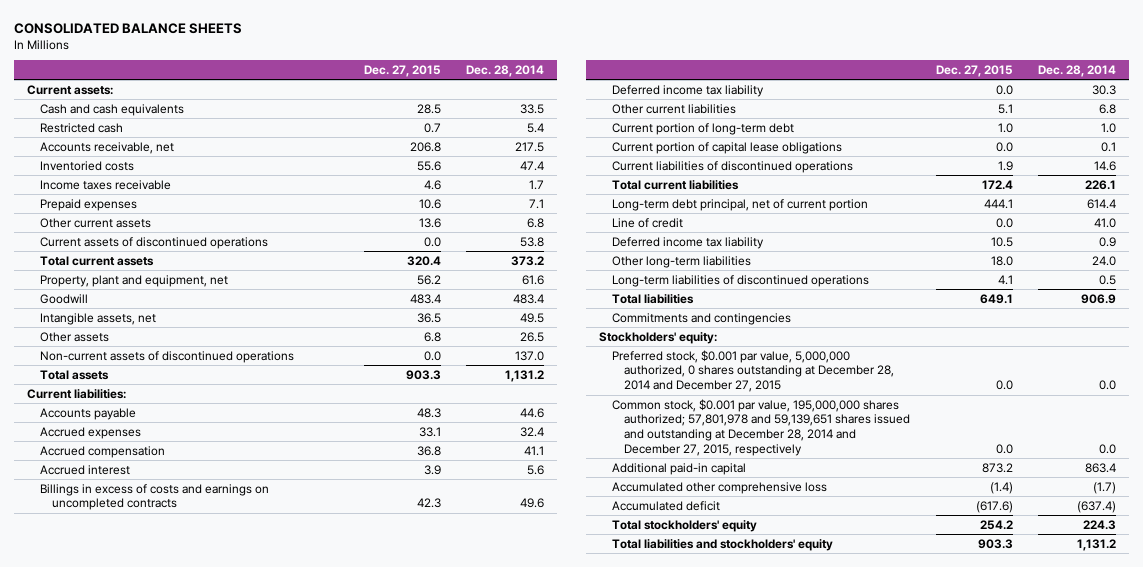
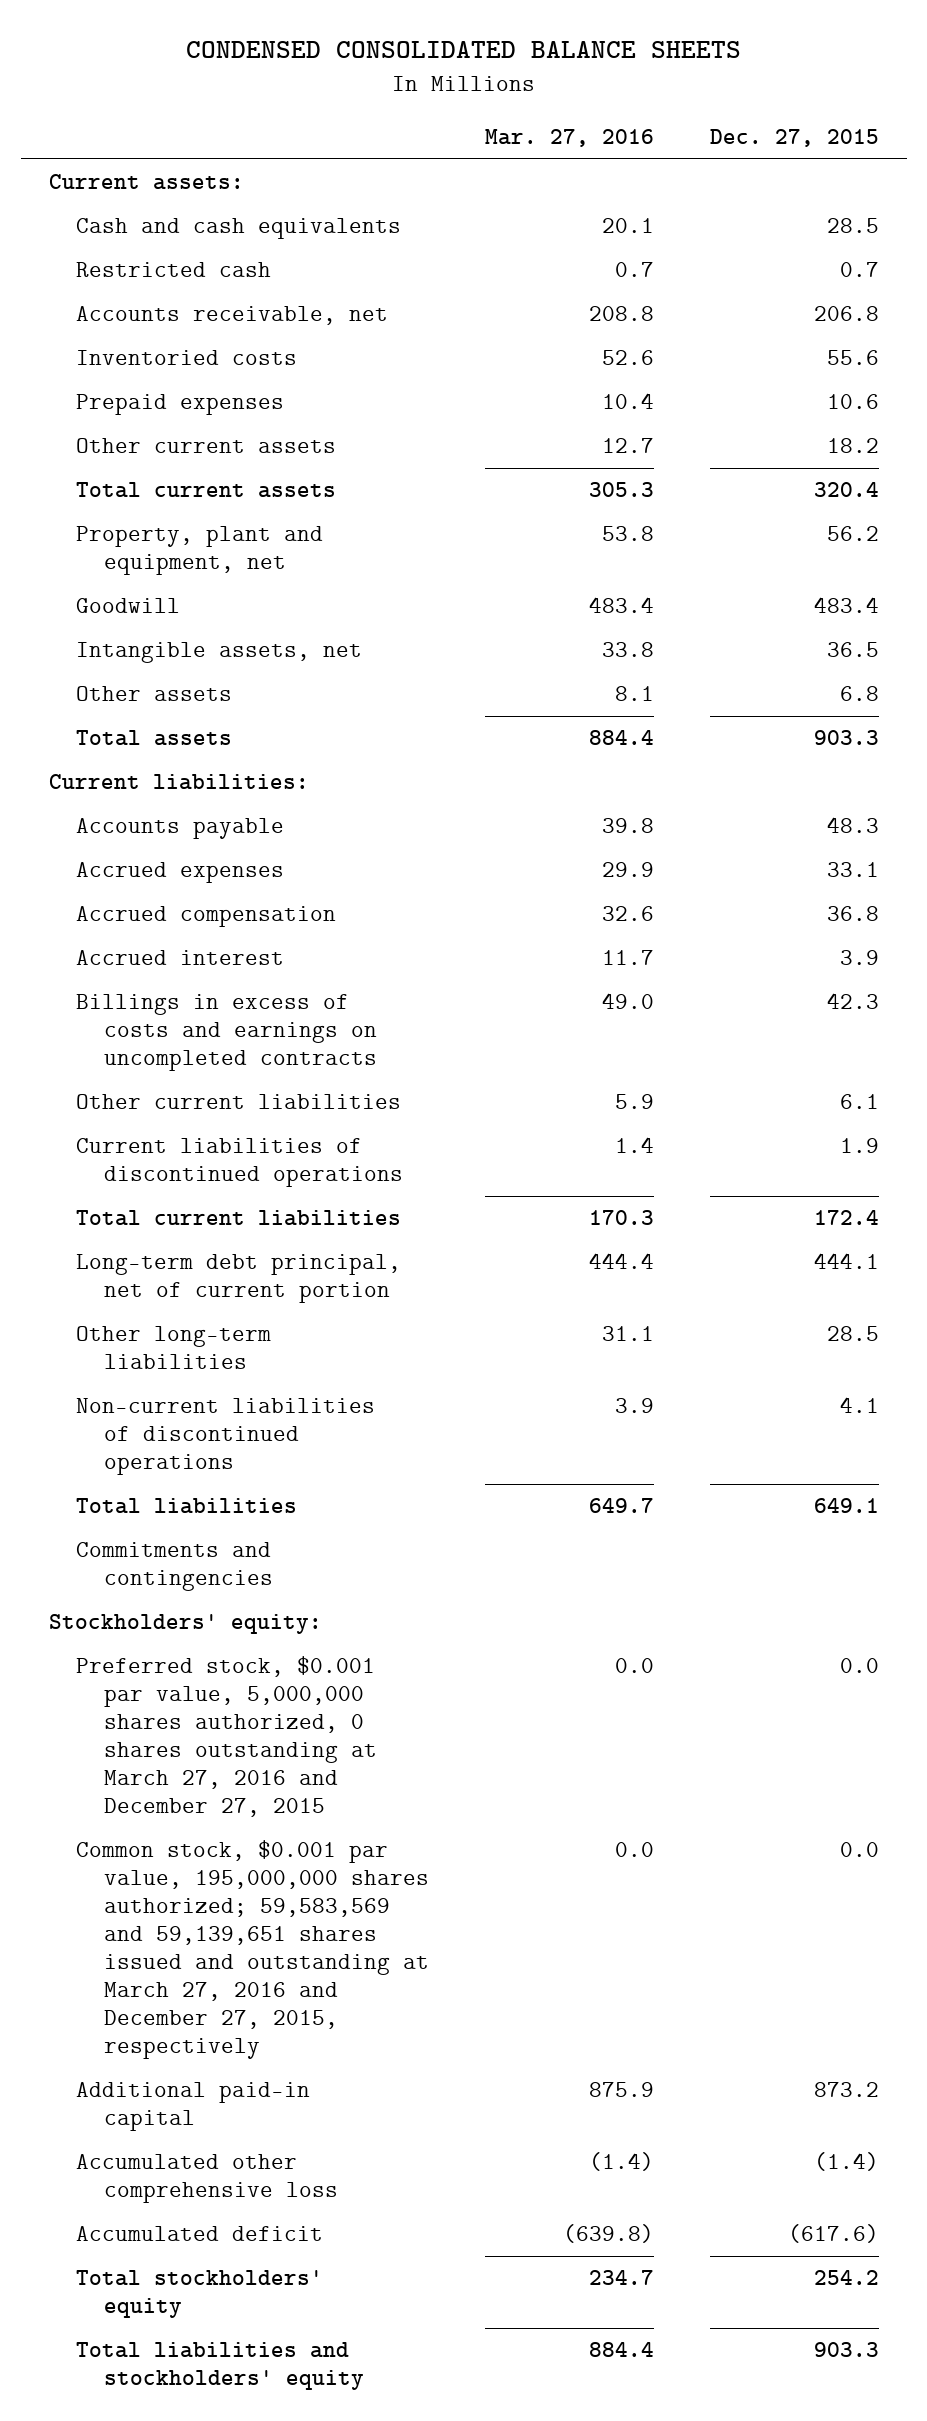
- CONSOLIDATED BALANCE SHEETS
+ CONDENSED CONSOLIDATED BALANCE SHEETS
- | Dec. 27, 2015 | Dec. 28, 2014
+ | Mar. 27, 2016 | Dec. 27, 2015
- Income taxes receivable | 4.6 | 1.7
- Other current assets | 13.6 | 6.8
- Current assets of discontinued operations | 0.0 | 53.8
+ Other current assets | 12.7 | 18.2
- Non-current assets of discontinued operations | 0.0 | 137.0
- Deferred income tax liability | 0.0 | 30.3
- Other current liabilities | 5.1 | 6.8
- Current portion of long-term debt | 1.0 | 1.0
- Current portion of capital lease obligations | 0.0 | 0.1
+ Other current liabilities | 5.9 | 6.1
- Line of credit | 0.0 | 41.0
- Deferred income tax liability | 10.5 | 0.9
- Other long-term liabilities | 18.0 | 24.0
- Long-term liabilities of discontinued operations | 4.1 | 0.5
+ Other long-term liabilities | 31.1 | 28.5
+ Non-current liabilities of discontinued operations | 3.9 | 4.1
- Preferred stock, $0.001 par value, 5,000,000 authorized, 0 shares outstanding at December 28, 2014 and December 27, 2015 | 0.0 | 0.0
- Common stock, $0.001 par value, 195,000,000 shares authorized; 57,801,978 and 59,139,651 shares issued and outstanding at December 28, 2014 and December 27, 2015, respectively | 0.0 | 0.0
+ Preferred stock, $0.001 par value, 5,000,000 shares authorized, 0 shares outstanding at March 27, 2016 and December 27, 2015 | 0.0 | 0.0
+ Common stock, $0.001 par value, 195,000,000 shares authorized; 59,583,569 and 59,139,651 shares issued and outstanding at March 27, 2016 and December 27, 2015, respectively | 0.0 | 0.0

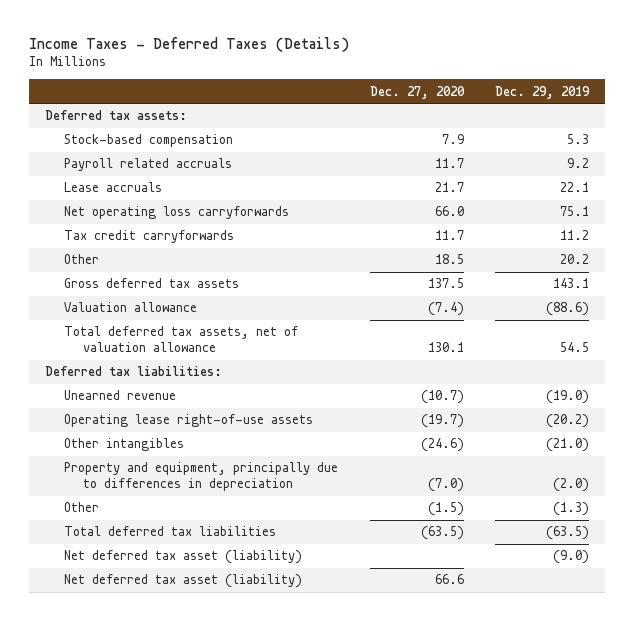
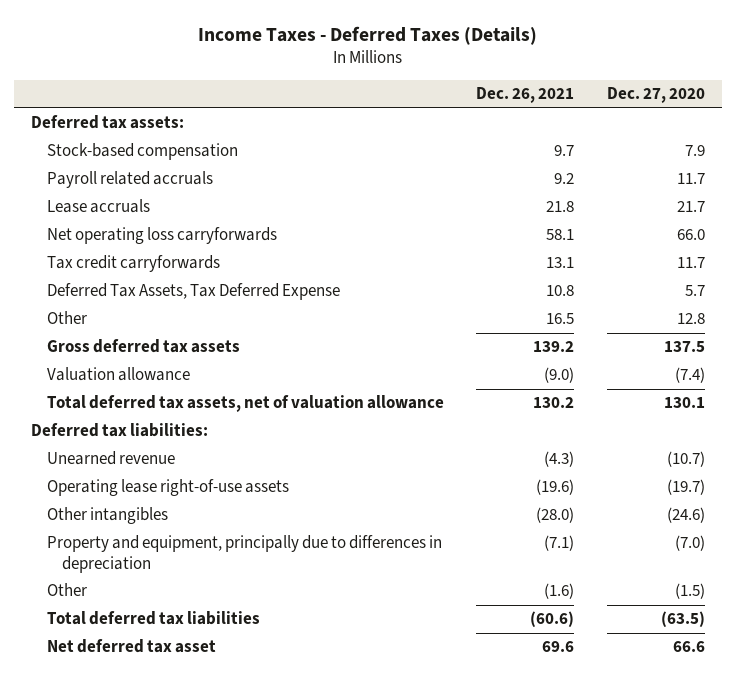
- | Dec. 27, 2020 | Dec. 29, 2019
+ | Dec. 26, 2021 | Dec. 27, 2020
- Other | 18.5 | 20.2
+ Deferred Tax Assets, Tax Deferred Expense | 10.8 | 5.7
+ Other | 16.5 | 12.8
- Net deferred tax asset (liability) | | (9.0)
- Net deferred tax asset (liability) | 66.6 |
+ Net deferred tax asset | 69.6 | 66.6

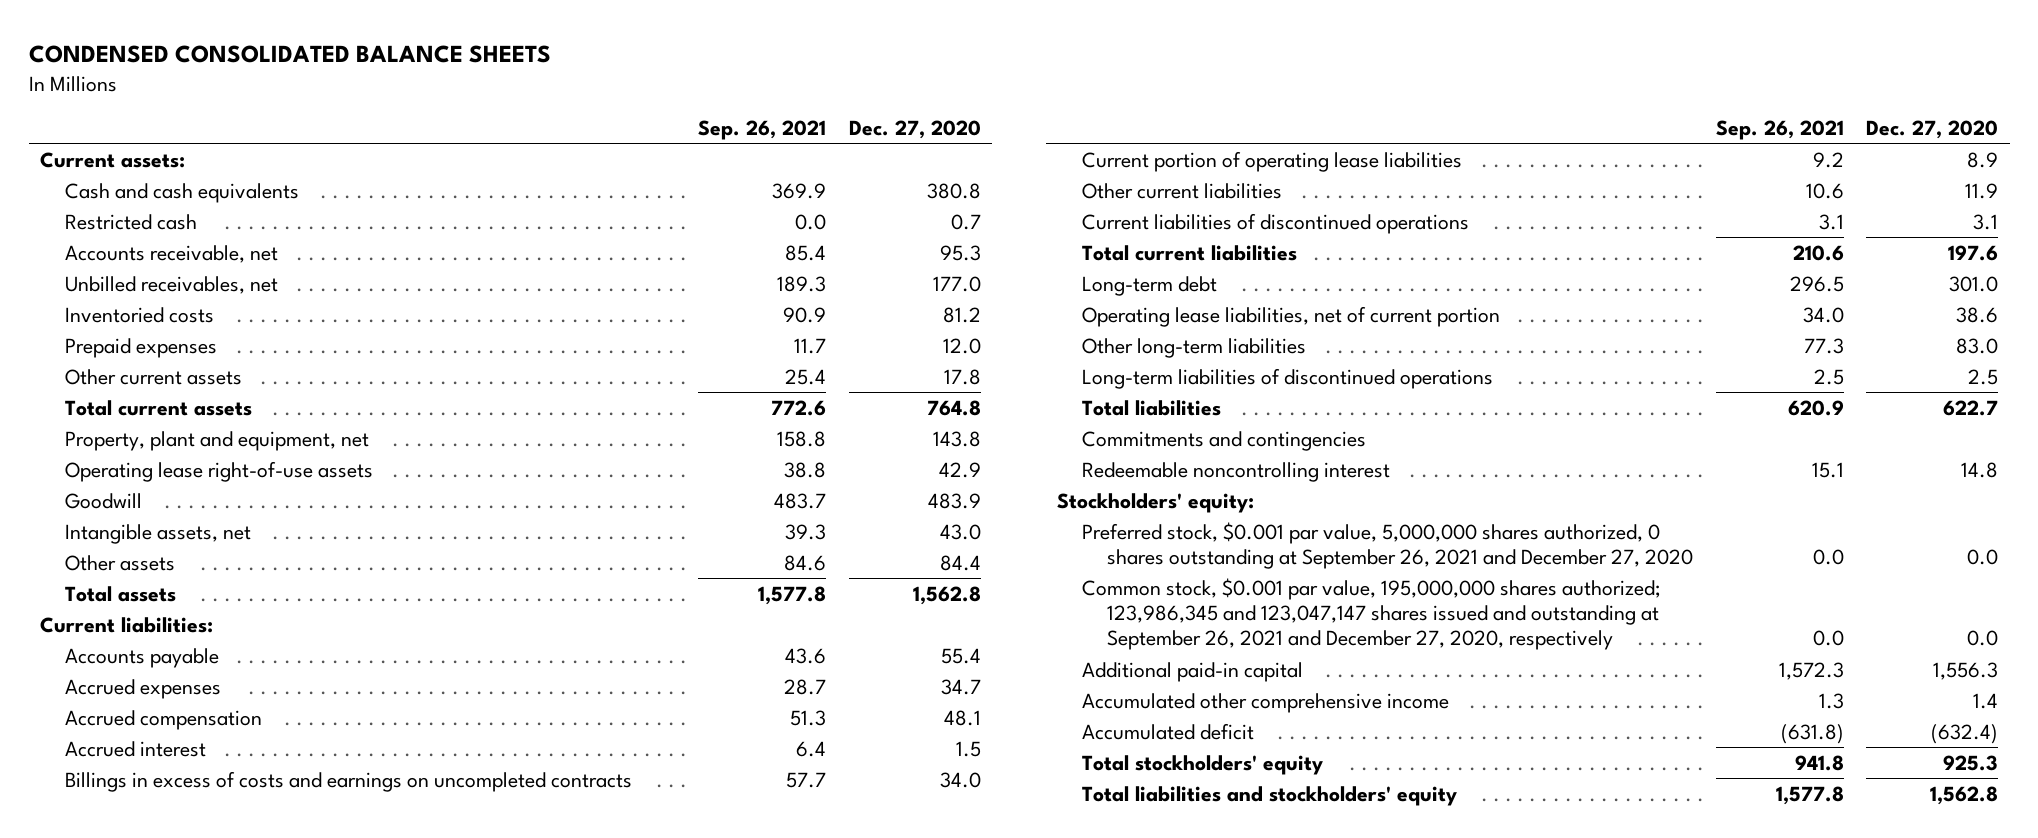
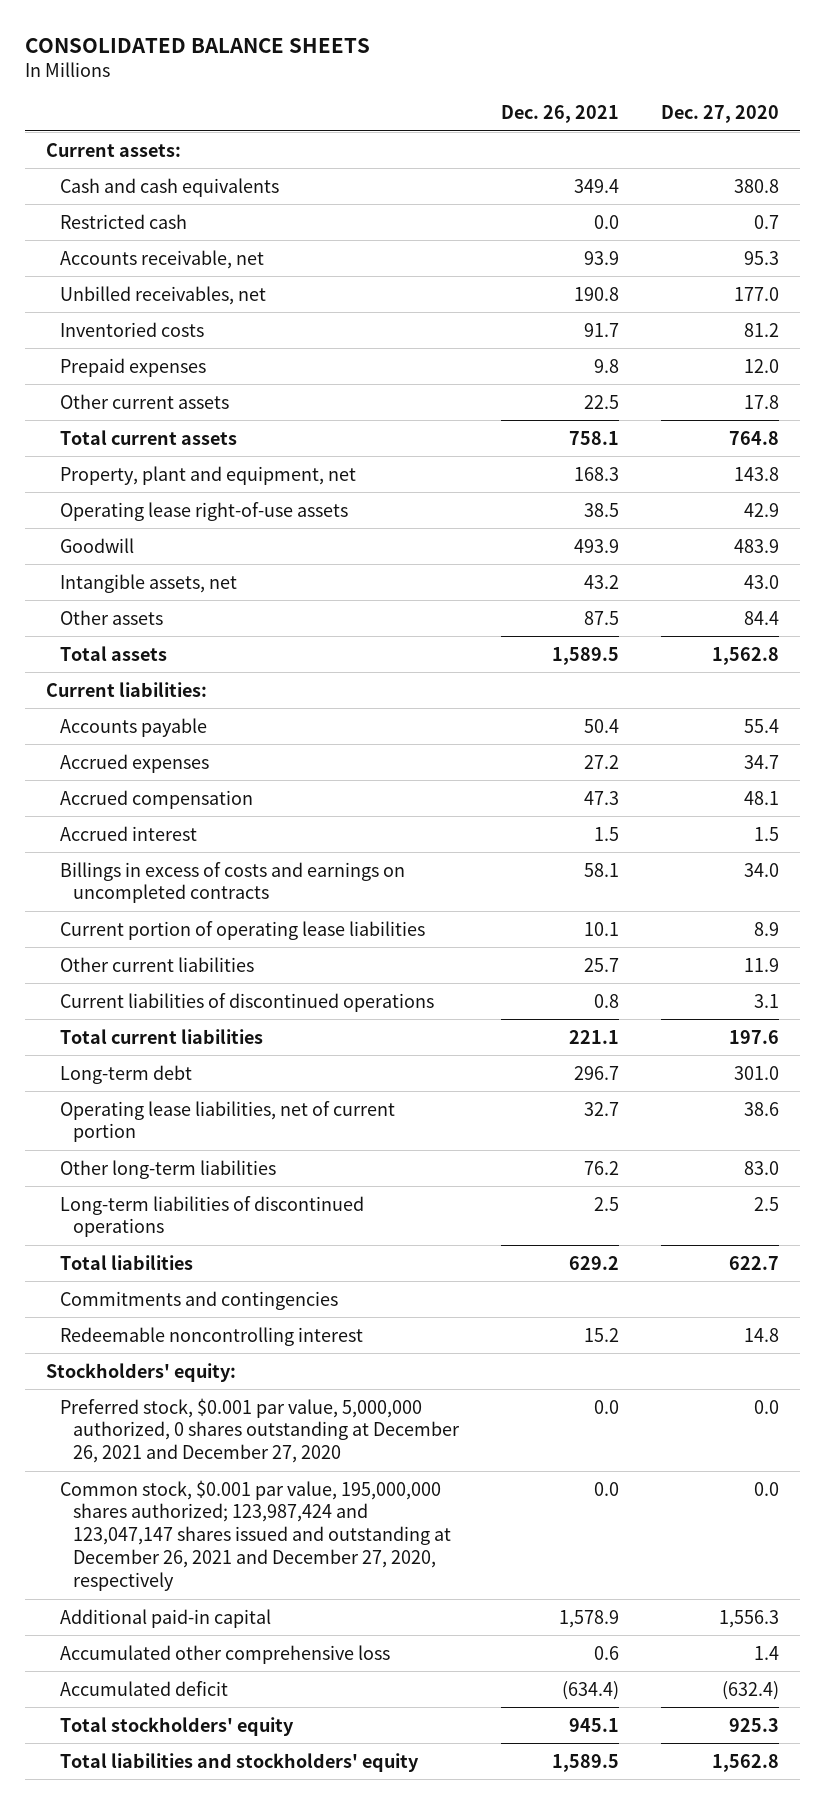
- CONDENSED CONSOLIDATED BALANCE SHEETS
+ CONSOLIDATED BALANCE SHEETS
- | Sep. 26, 2021 | Dec. 27, 2020
+ | Dec. 26, 2021 | Dec. 27, 2020
- Preferred stock, $0.001 par value, 5,000,000 shares authorized, 0 shares outstanding at September 26, 2021 and December 27, 2020 | 0.0 | 0.0
- Common stock, $0.001 par value, 195,000,000 shares authorized; 123,986,345 and 123,047,147 shares issued and outstanding at September 26, 2021 and December 27, 2020, respectively | 0.0 | 0.0
+ Preferred stock, $0.001 par value, 5,000,000 authorized, 0 shares outstanding at December 26, 2021 and December 27, 2020 | 0.0 | 0.0
+ Common stock, $0.001 par value, 195,000,000 shares authorized; 123,987,424 and 123,047,147 shares issued and outstanding at December 26, 2021 and December 27, 2020, respectively | 0.0 | 0.0
- Accumulated other comprehensive income | 1.3 | 1.4
+ Accumulated other comprehensive loss | 0.6 | 1.4

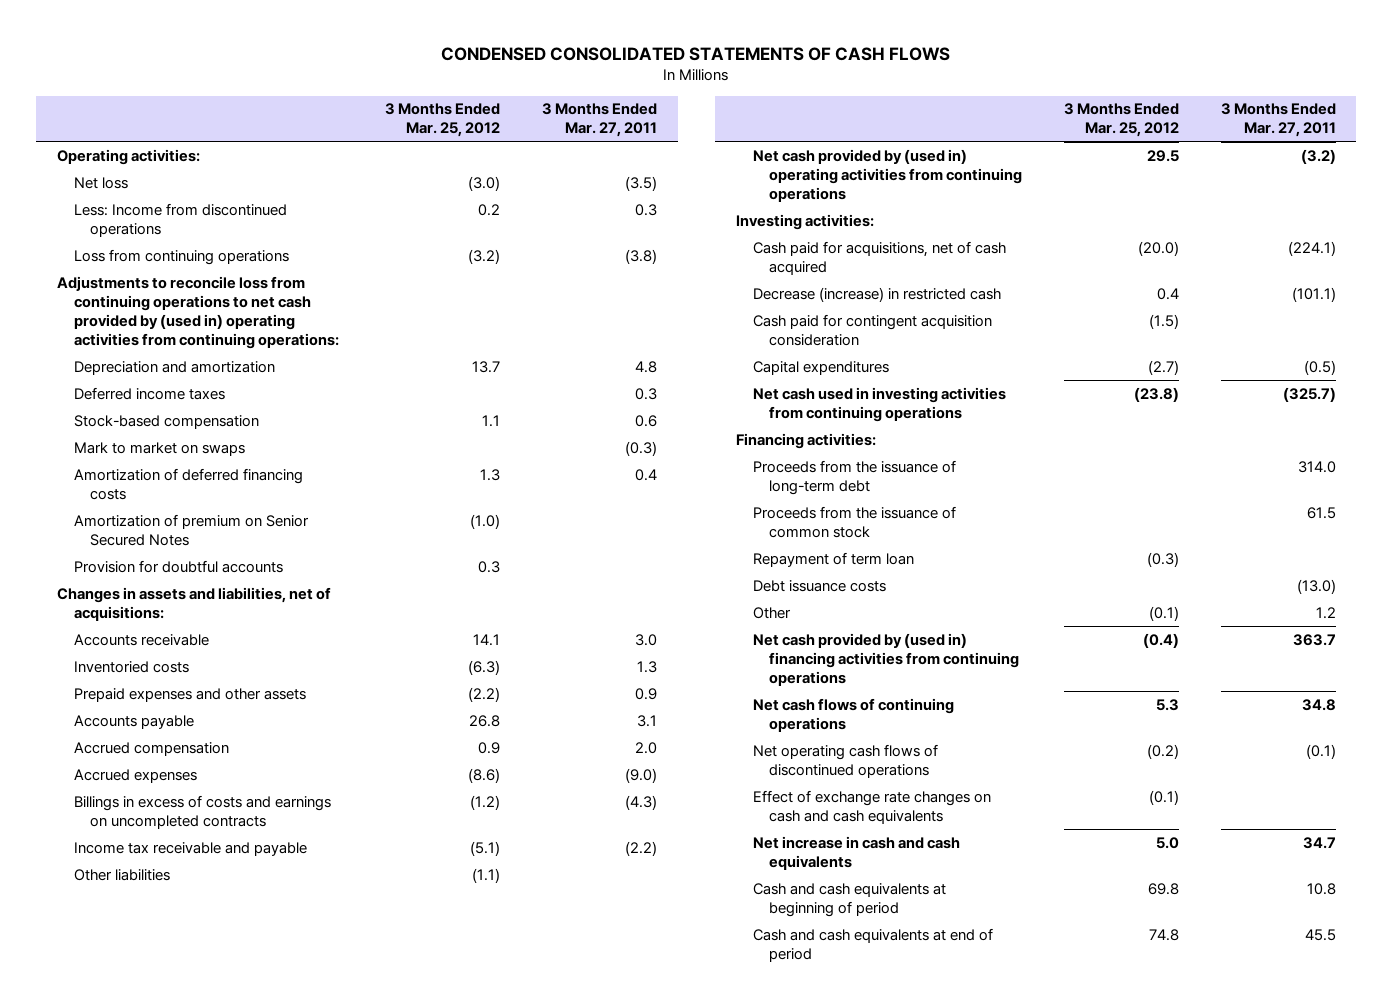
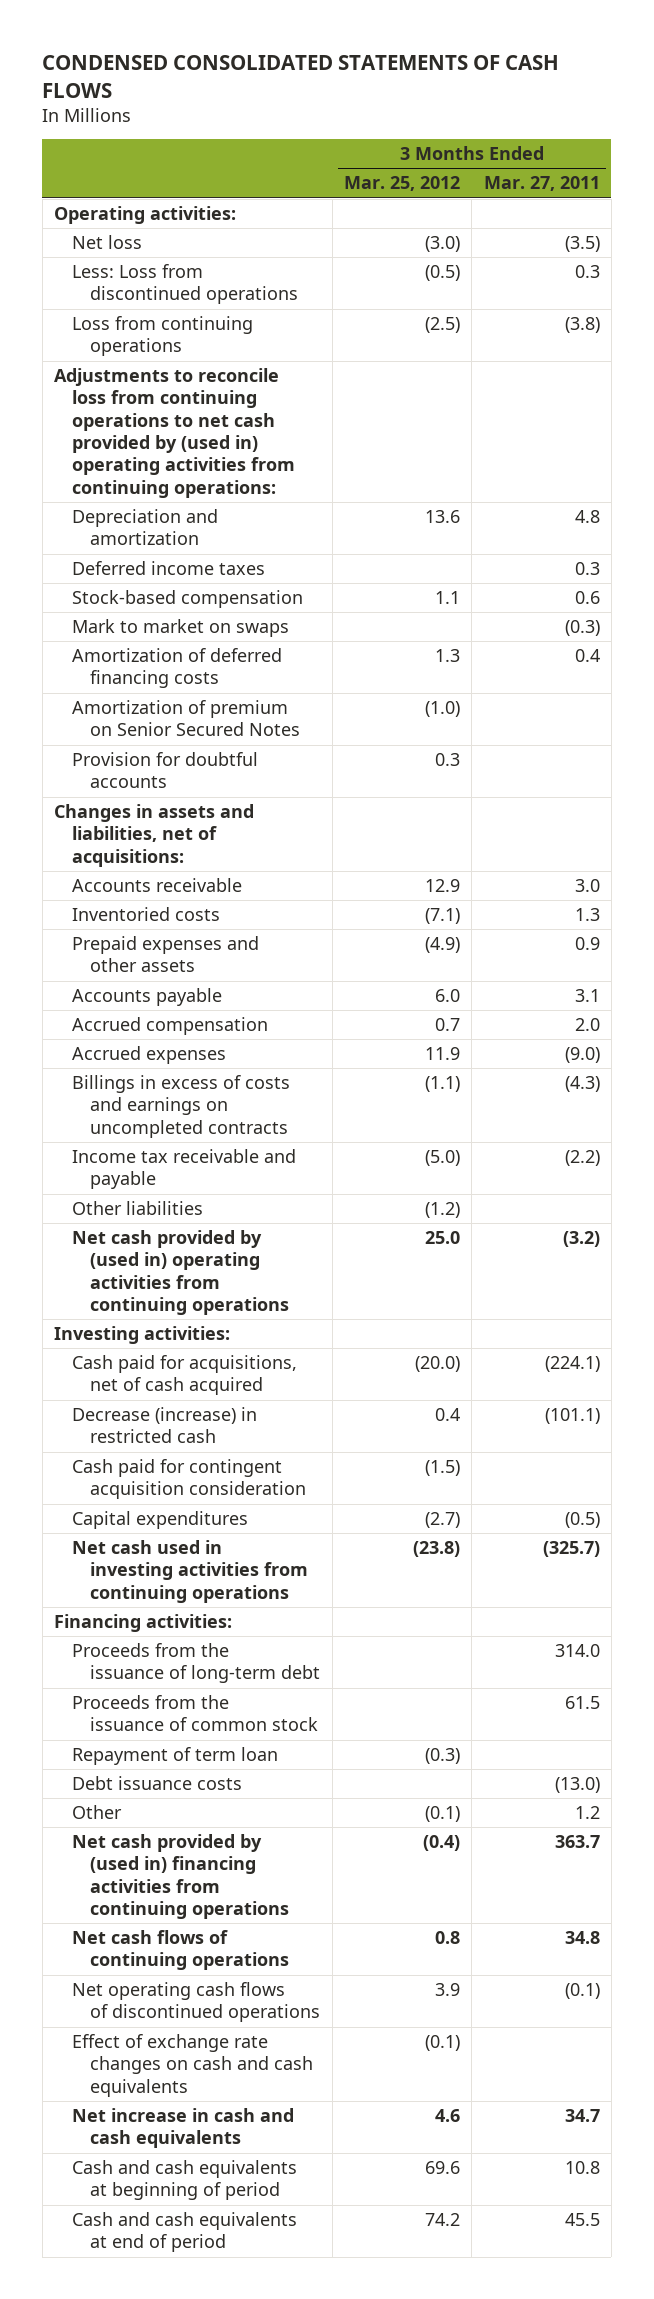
- Less: Income from discontinued operations | 0.2 | 0.3
- Loss from continuing operations | (3.2) | (3.8)
+ Less: Loss from discontinued operations | (0.5) | 0.3
+ Loss from continuing operations | (2.5) | (3.8)
- Depreciation and amortization | 13.7 | 4.8
+ Depreciation and amortization | 13.6 | 4.8
- Accounts receivable | 14.1 | 3.0
- Inventoried costs | (6.3) | 1.3
- Prepaid expenses and other assets | (2.2) | 0.9
- Accounts payable | 26.8 | 3.1
- Accrued compensation | 0.9 | 2.0
- Accrued expenses | (8.6) | (9.0)
- Billings in excess of costs and earnings on uncompleted contracts | (1.2) | (4.3)
- Income tax receivable and payable | (5.1) | (2.2)
- Other liabilities | (1.1) |
- Net cash provided by (used in) operating activities from continuing operations | 29.5 | (3.2)
+ Accounts receivable | 12.9 | 3.0
+ Inventoried costs | (7.1) | 1.3
+ Prepaid expenses and other assets | (4.9) | 0.9
+ Accounts payable | 6.0 | 3.1
+ Accrued compensation | 0.7 | 2.0
+ Accrued expenses | 11.9 | (9.0)
+ Billings in excess of costs and earnings on uncompleted contracts | (1.1) | (4.3)
+ Income tax receivable and payable | (5.0) | (2.2)
+ Other liabilities | (1.2) |
+ Net cash provided by (used in) operating activities from continuing operations | 25.0 | (3.2)
- Net cash flows of continuing operations | 5.3 | 34.8
- Net operating cash flows of discontinued operations | (0.2) | (0.1)
+ Net cash flows of continuing operations | 0.8 | 34.8
+ Net operating cash flows of discontinued operations | 3.9 | (0.1)
- Net increase in cash and cash equivalents | 5.0 | 34.7
- Cash and cash equivalents at beginning of period | 69.8 | 10.8
- Cash and cash equivalents at end of period | 74.8 | 45.5
+ Net increase in cash and cash equivalents | 4.6 | 34.7
+ Cash and cash equivalents at beginning of period | 69.6 | 10.8
+ Cash and cash equivalents at end of period | 74.2 | 45.5

